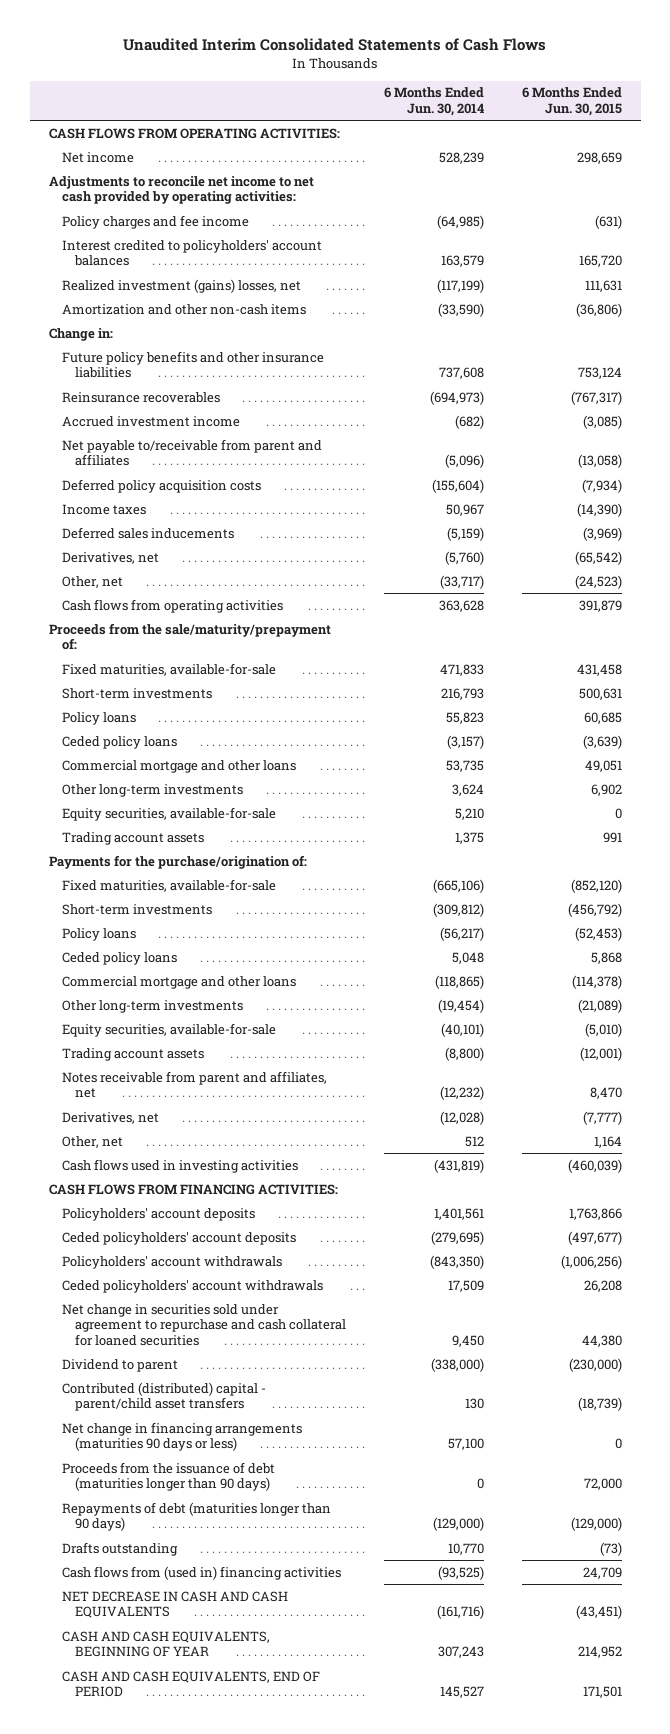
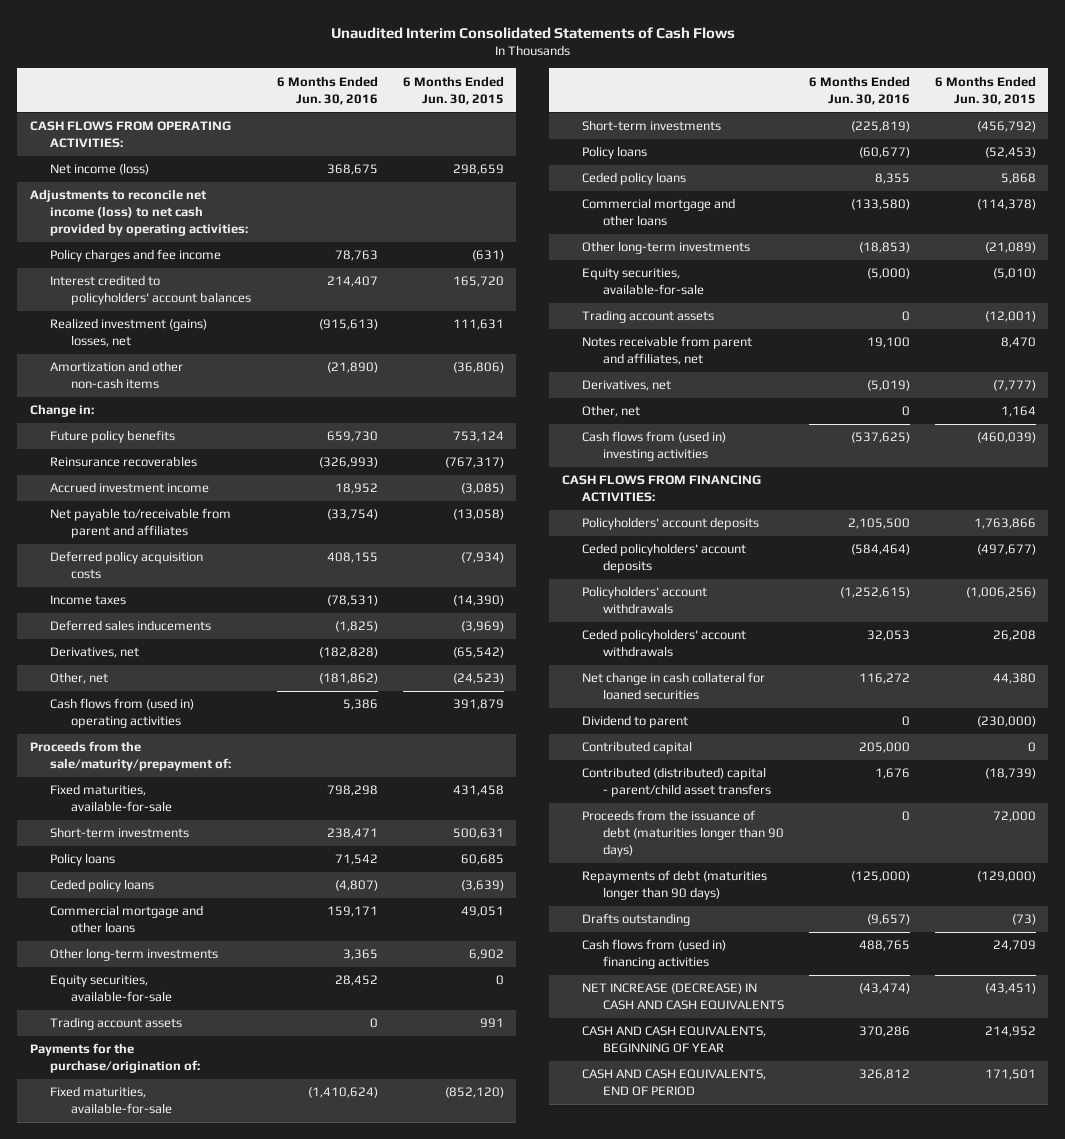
- | 6 Months Ended Jun. 30, 2014 | 6 Months Ended Jun. 30, 2015
+ | 6 Months Ended Jun. 30, 2016 | 6 Months Ended Jun. 30, 2015
- Net income | 528,239 | 298,659
- Adjustments to reconcile net income to net cash provided by operating activities:
+ Net income (loss) | 368,675 | 298,659
+ Adjustments to reconcile net income (loss) to net cash provided by operating activities:
- Future policy benefits and other insurance liabilities | 737,608 | 753,124
+ Future policy benefits | 659,730 | 753,124
- Cash flows from operating activities | 363,628 | 391,879
+ Cash flows from (used in) operating activities | 5,386 | 391,879
- Cash flows used in investing activities | (431,819) | (460,039)
+ Cash flows from (used in) investing activities | (537,625) | (460,039)
- Net change in securities sold under agreement to repurchase and cash collateral for loaned securities | 9,450 | 44,380
+ Net change in cash collateral for loaned securities | 116,272 | 44,380
+ Contributed capital | 205,000 | 0
- Net change in financing arrangements (maturities 90 days or less) | 57,100 | 0
- NET DECREASE IN CASH AND CASH EQUIVALENTS | (161,716) | (43,451)
+ NET INCREASE (DECREASE) IN CASH AND CASH EQUIVALENTS | (43,474) | (43,451)

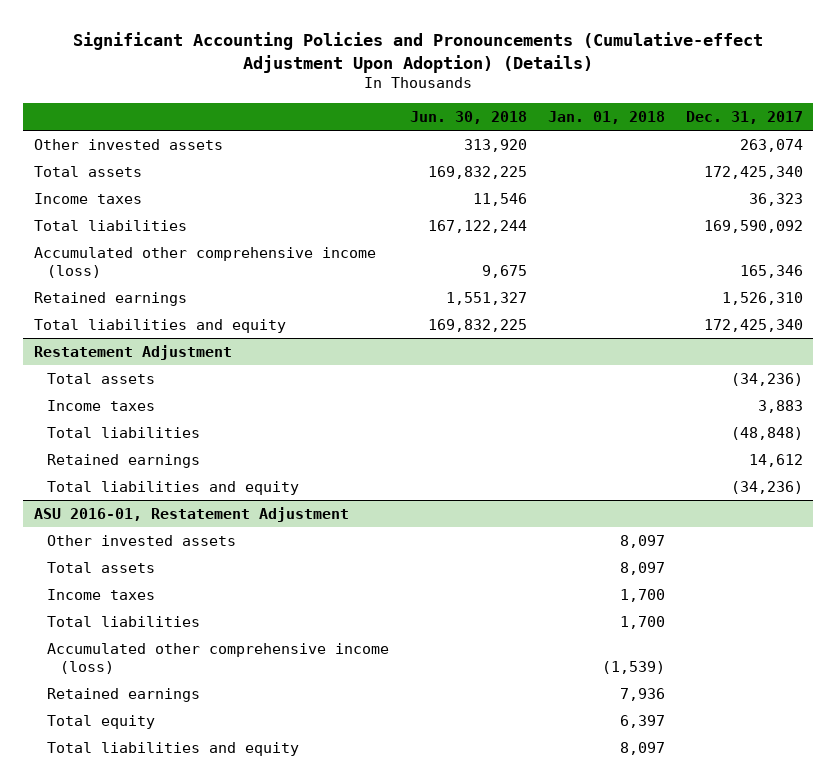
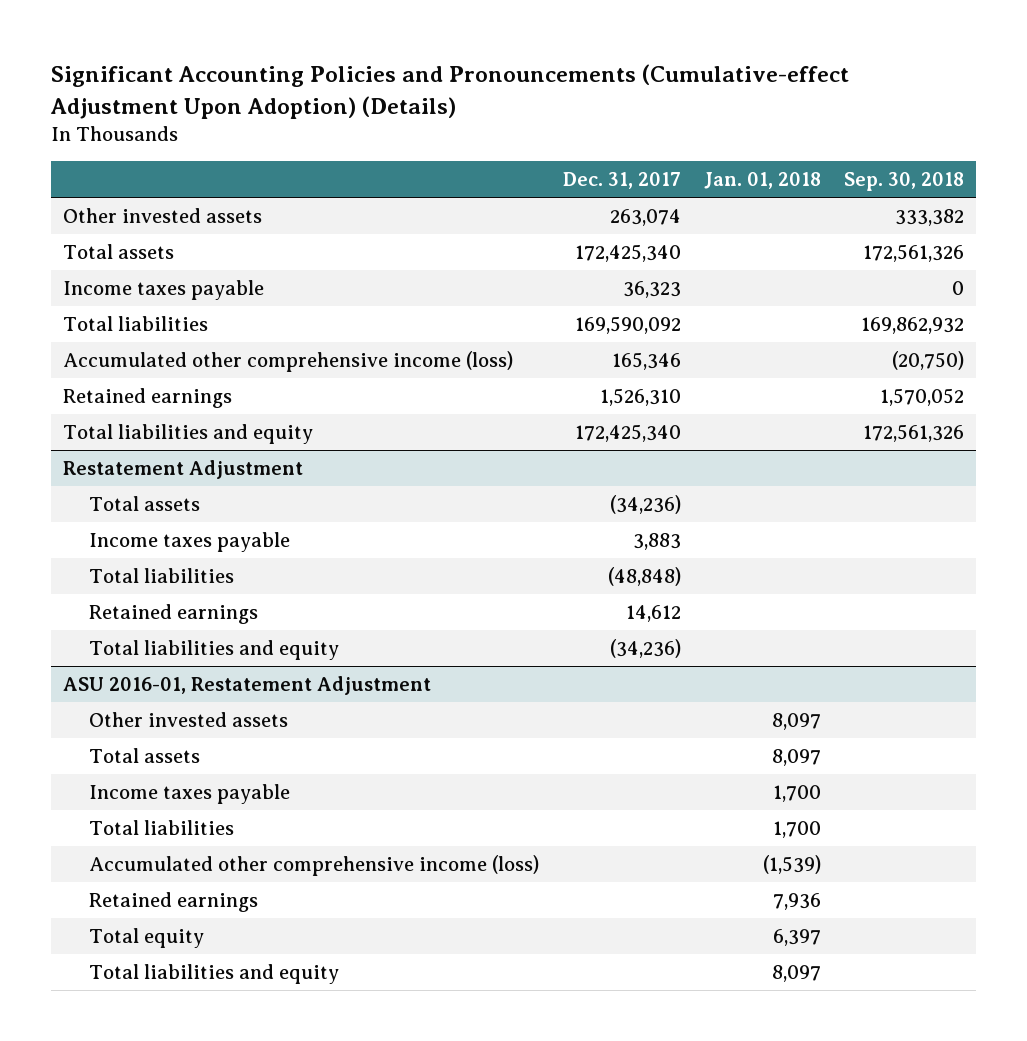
- | Jun. 30, 2018 | Jan. 01, 2018 | Dec. 31, 2017
+ | Dec. 31, 2017 | Jan. 01, 2018 | Sep. 30, 2018
- Income taxes | 11,546 | | 36,323
+ Income taxes payable | 36,323 | | 0
@ Restatement Adjustment
- Income taxes | | | 3,883
+ Income taxes payable | 3,883 | |
@ ASU 2016-01, Restatement Adjustment
- Income taxes | | 1,700 |
+ Income taxes payable | | 1,700 |

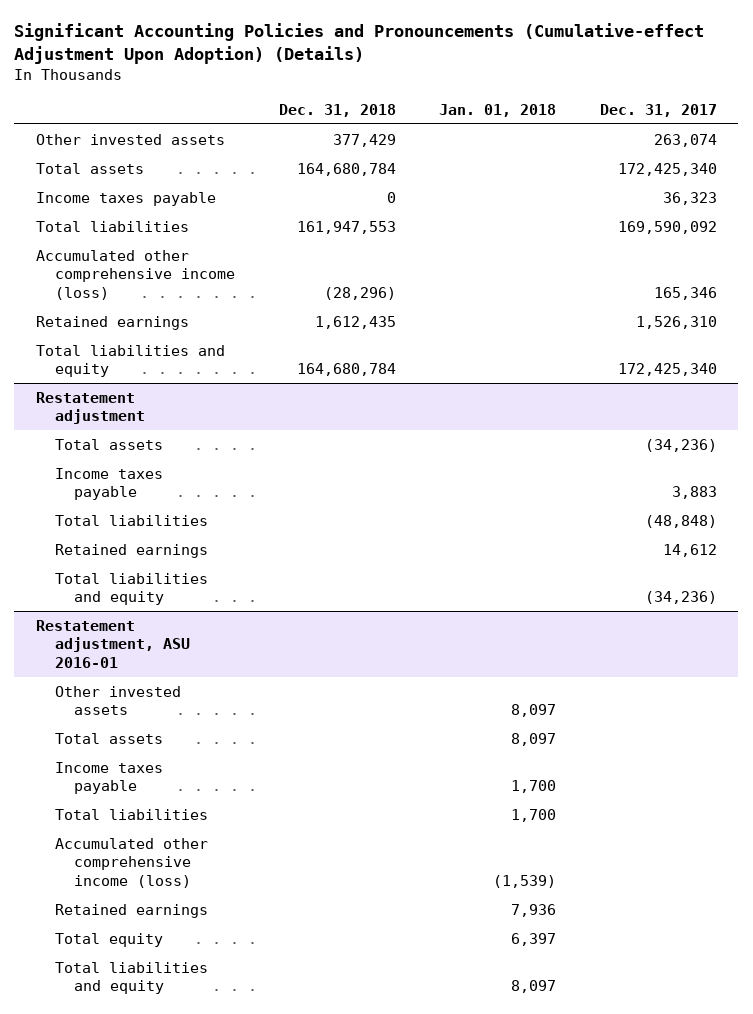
- | Dec. 31, 2017 | Jan. 01, 2018 | Sep. 30, 2018
+ | Dec. 31, 2018 | Jan. 01, 2018 | Dec. 31, 2017
- Restatement Adjustment
+ Restatement adjustment
- ASU 2016-01, Restatement Adjustment
+ Restatement adjustment, ASU 2016-01

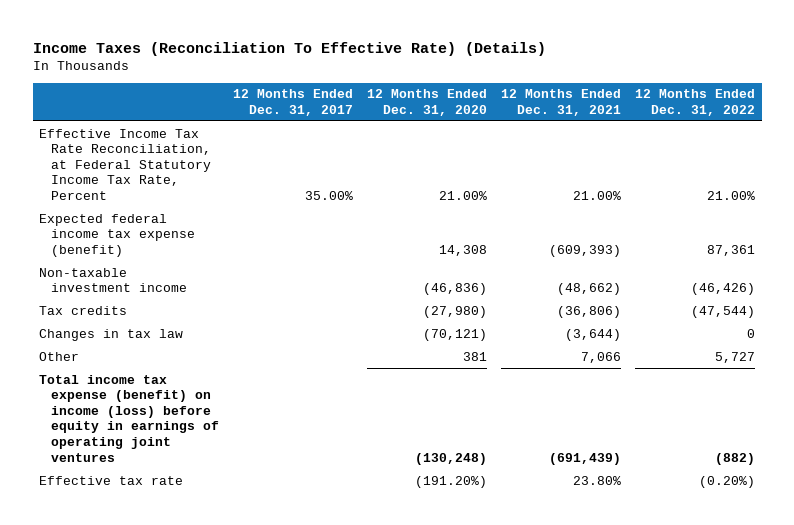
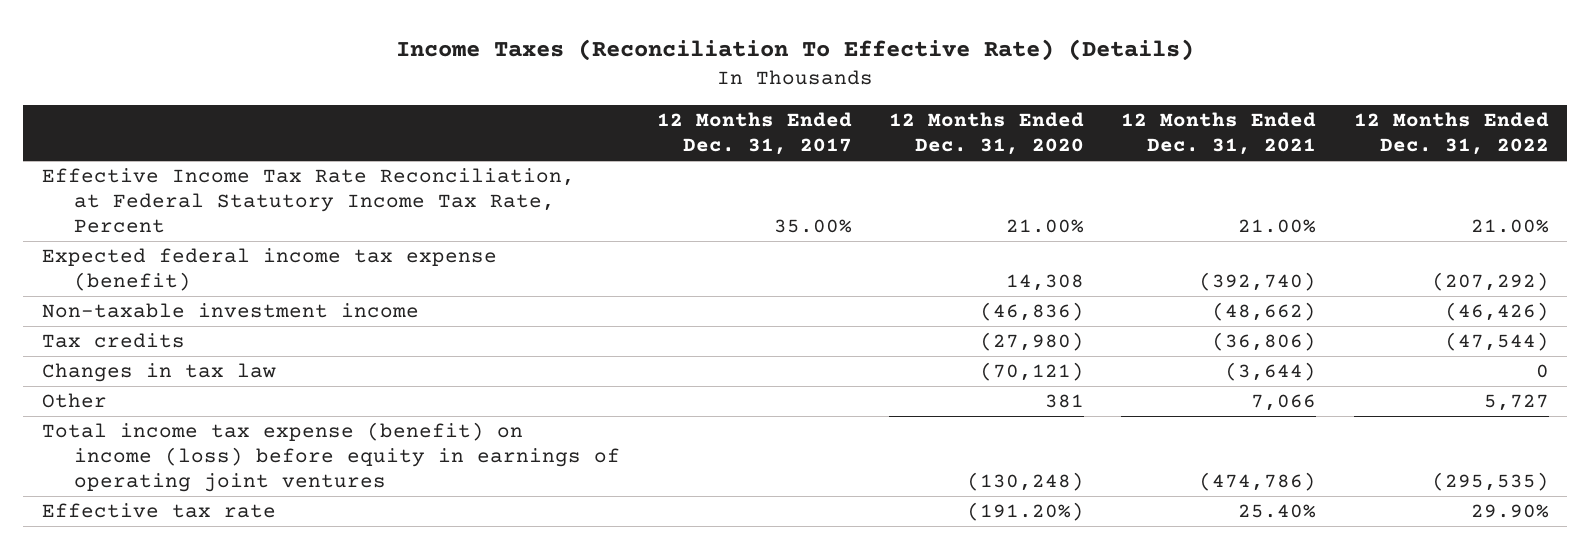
- Expected federal income tax expense (benefit) | | 14,308 | (609,393) | 87,361
+ Expected federal income tax expense (benefit) | | 14,308 | (392,740) | (207,292)
- Total income tax expense (benefit) on income (loss) before equity in earnings of operating joint ventures | | (130,248) | (691,439) | (882)
- Effective tax rate | | (191.20%) | 23.80% | (0.20%)
+ Total income tax expense (benefit) on income (loss) before equity in earnings of operating joint ventures | | (130,248) | (474,786) | (295,535)
+ Effective tax rate | | (191.20%) | 25.40% | 29.90%

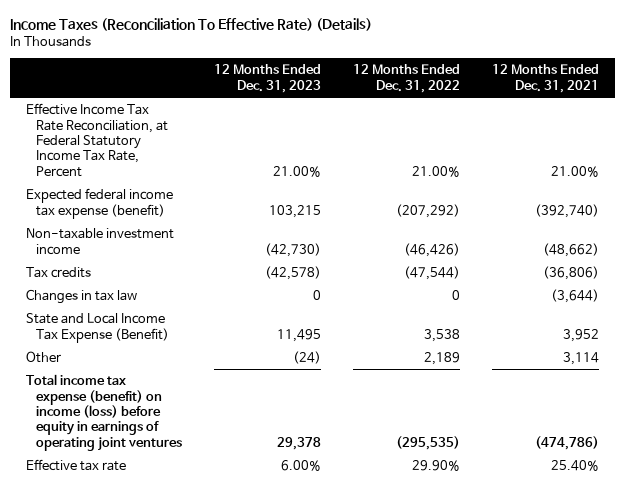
- | 12 Months Ended Dec. 31, 2017 | 12 Months Ended Dec. 31, 2020 | 12 Months Ended Dec. 31, 2021 | 12 Months Ended Dec. 31, 2022
+ | 12 Months Ended Dec. 31, 2023 | 12 Months Ended Dec. 31, 2022 | 12 Months Ended Dec. 31, 2021
- Other | | 381 | 7,066 | 5,727
+ State and Local Income Tax Expense (Benefit) | 11,495 | 3,538 | 3,952
+ Other | (24) | 2,189 | 3,114

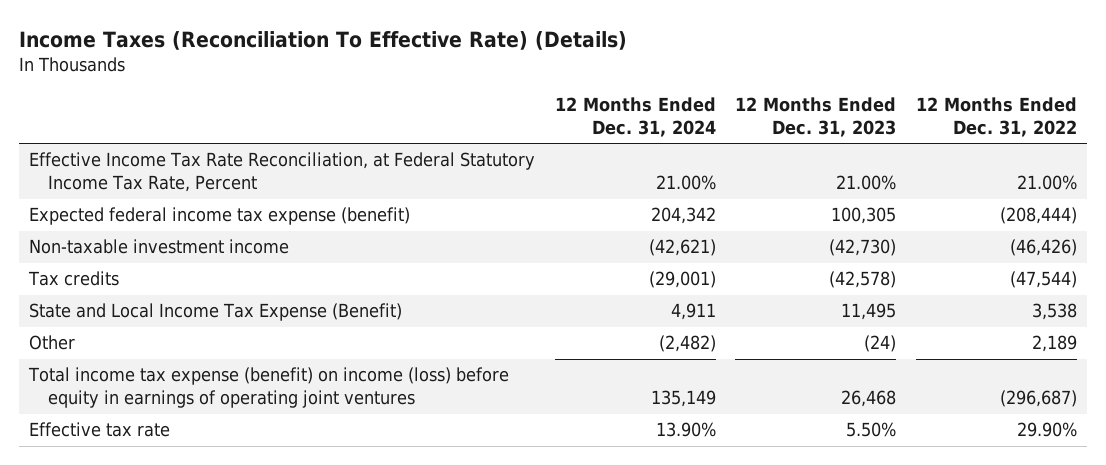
- | 12 Months Ended Dec. 31, 2023 | 12 Months Ended Dec. 31, 2022 | 12 Months Ended Dec. 31, 2021
+ | 12 Months Ended Dec. 31, 2024 | 12 Months Ended Dec. 31, 2023 | 12 Months Ended Dec. 31, 2022
- Expected federal income tax expense (benefit) | 103,215 | (207,292) | (392,740)
+ Expected federal income tax expense (benefit) | 204,342 | 100,305 | (208,444)
- Changes in tax law | 0 | 0 | (3,644)
- Total income tax expense (benefit) on income (loss) before equity in earnings of operating joint ventures | 29,378 | (295,535) | (474,786)
- Effective tax rate | 6.00% | 29.90% | 25.40%
+ Total income tax expense (benefit) on income (loss) before equity in earnings of operating joint ventures | 135,149 | 26,468 | (296,687)
+ Effective tax rate | 13.90% | 5.50% | 29.90%

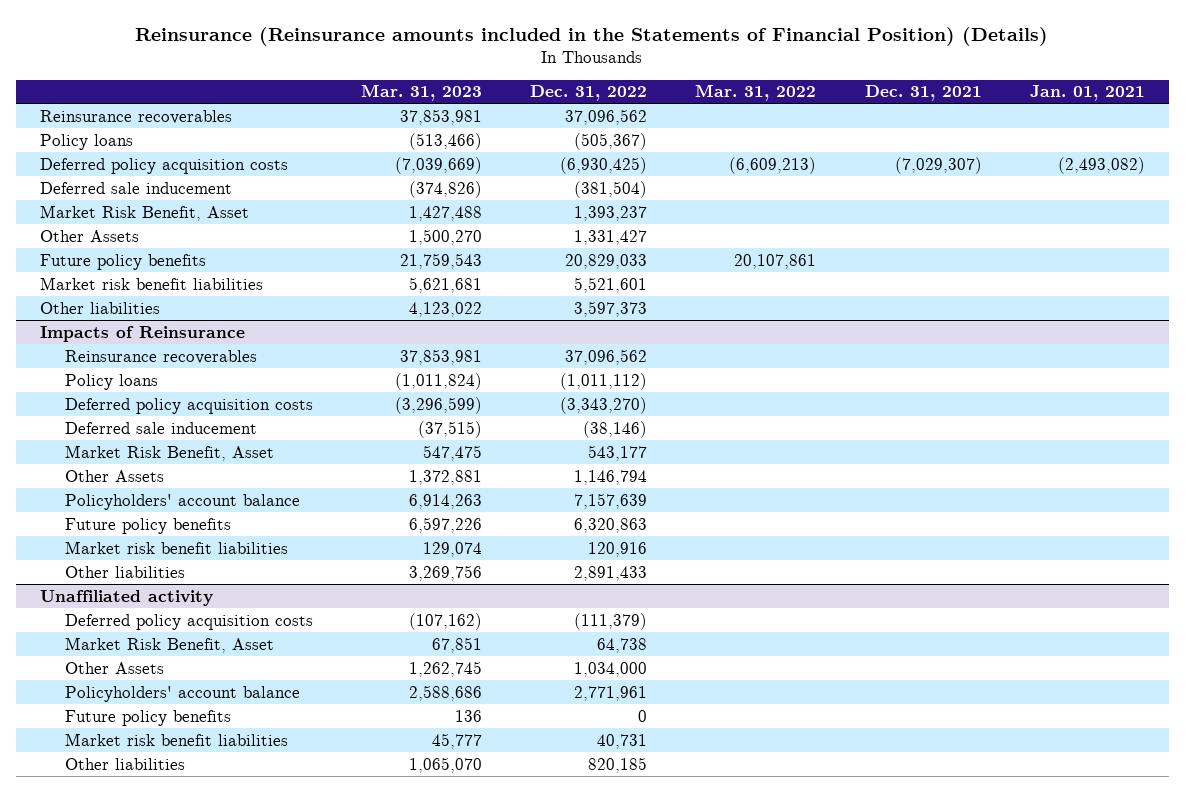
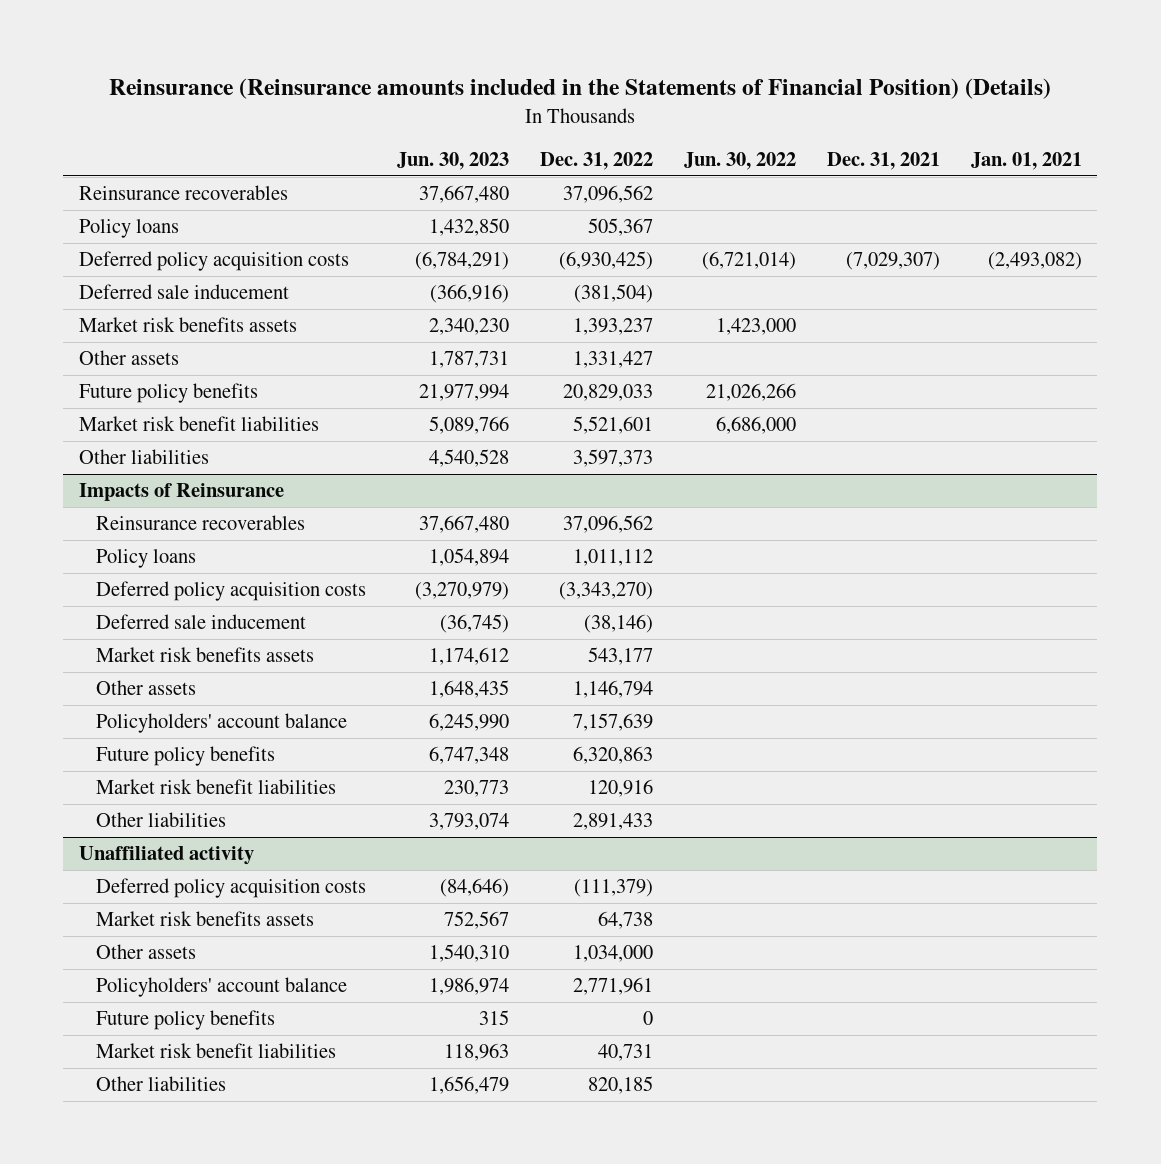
- | Mar. 31, 2023 | Dec. 31, 2022 | Mar. 31, 2022 | Dec. 31, 2021 | Jan. 01, 2021
+ | Jun. 30, 2023 | Dec. 31, 2022 | Jun. 30, 2022 | Dec. 31, 2021 | Jan. 01, 2021
- Policy loans | (513,466) | (505,367) | | |
+ Policy loans | 1,432,850 | 505,367 | | |
- Market Risk Benefit, Asset | 1,427,488 | 1,393,237 | | |
- Other Assets | 1,500,270 | 1,331,427 | | |
+ Market risk benefits assets | 2,340,230 | 1,393,237 | 1,423,000 | |
+ Other assets | 1,787,731 | 1,331,427 | | |
@ Impacts of Reinsurance
- Policy loans | (1,011,824) | (1,011,112) | | |
+ Policy loans | 1,054,894 | 1,011,112 | | |
- Market Risk Benefit, Asset | 547,475 | 543,177 | | |
- Other Assets | 1,372,881 | 1,146,794 | | |
+ Market risk benefits assets | 1,174,612 | 543,177 | | |
+ Other assets | 1,648,435 | 1,146,794 | | |
@ Unaffiliated activity
- Market Risk Benefit, Asset | 67,851 | 64,738 | | |
- Other Assets | 1,262,745 | 1,034,000 | | |
+ Market risk benefits assets | 752,567 | 64,738 | | |
+ Other assets | 1,540,310 | 1,034,000 | | |

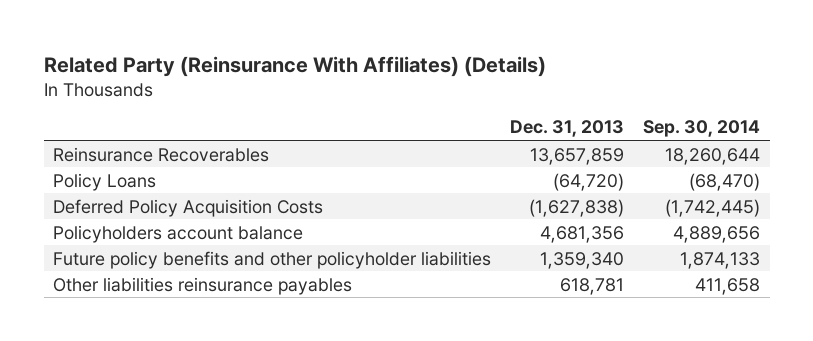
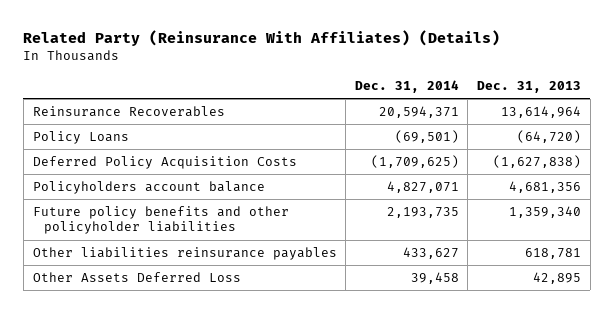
- | Dec. 31, 2013 | Sep. 30, 2014
+ | Dec. 31, 2014 | Dec. 31, 2013
- Reinsurance Recoverables | 13,657,859 | 18,260,644
+ Reinsurance Recoverables | 20,594,371 | 13,614,964
+ Other Assets Deferred Loss | 39,458 | 42,895

